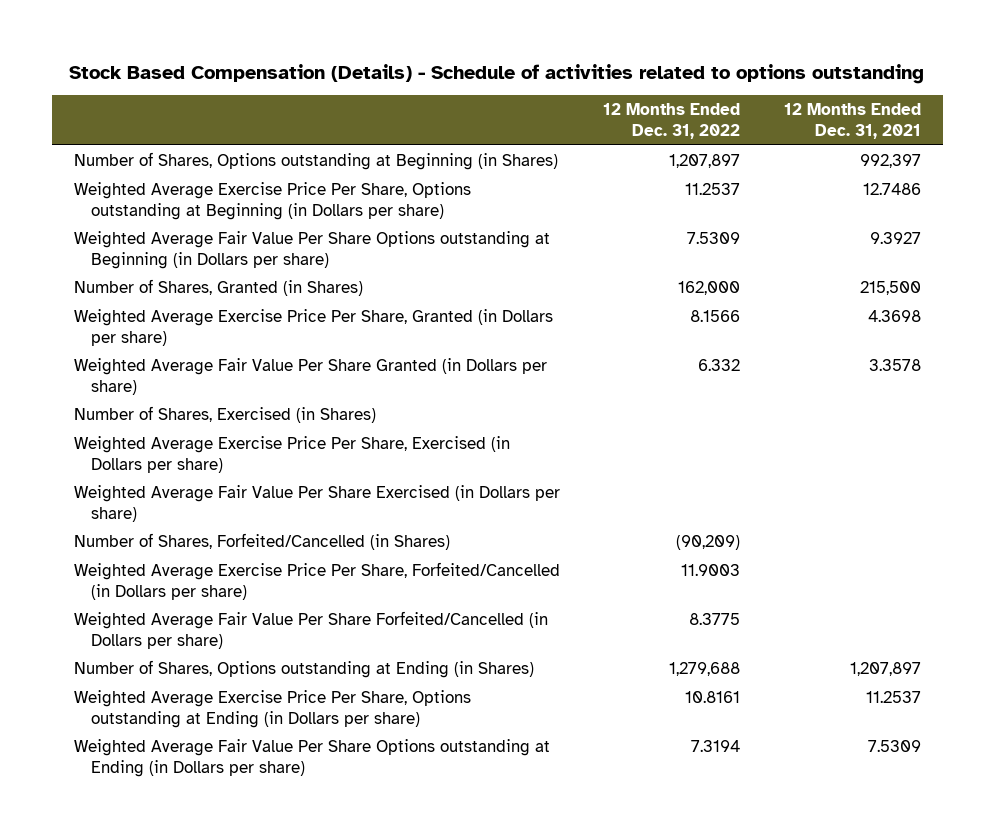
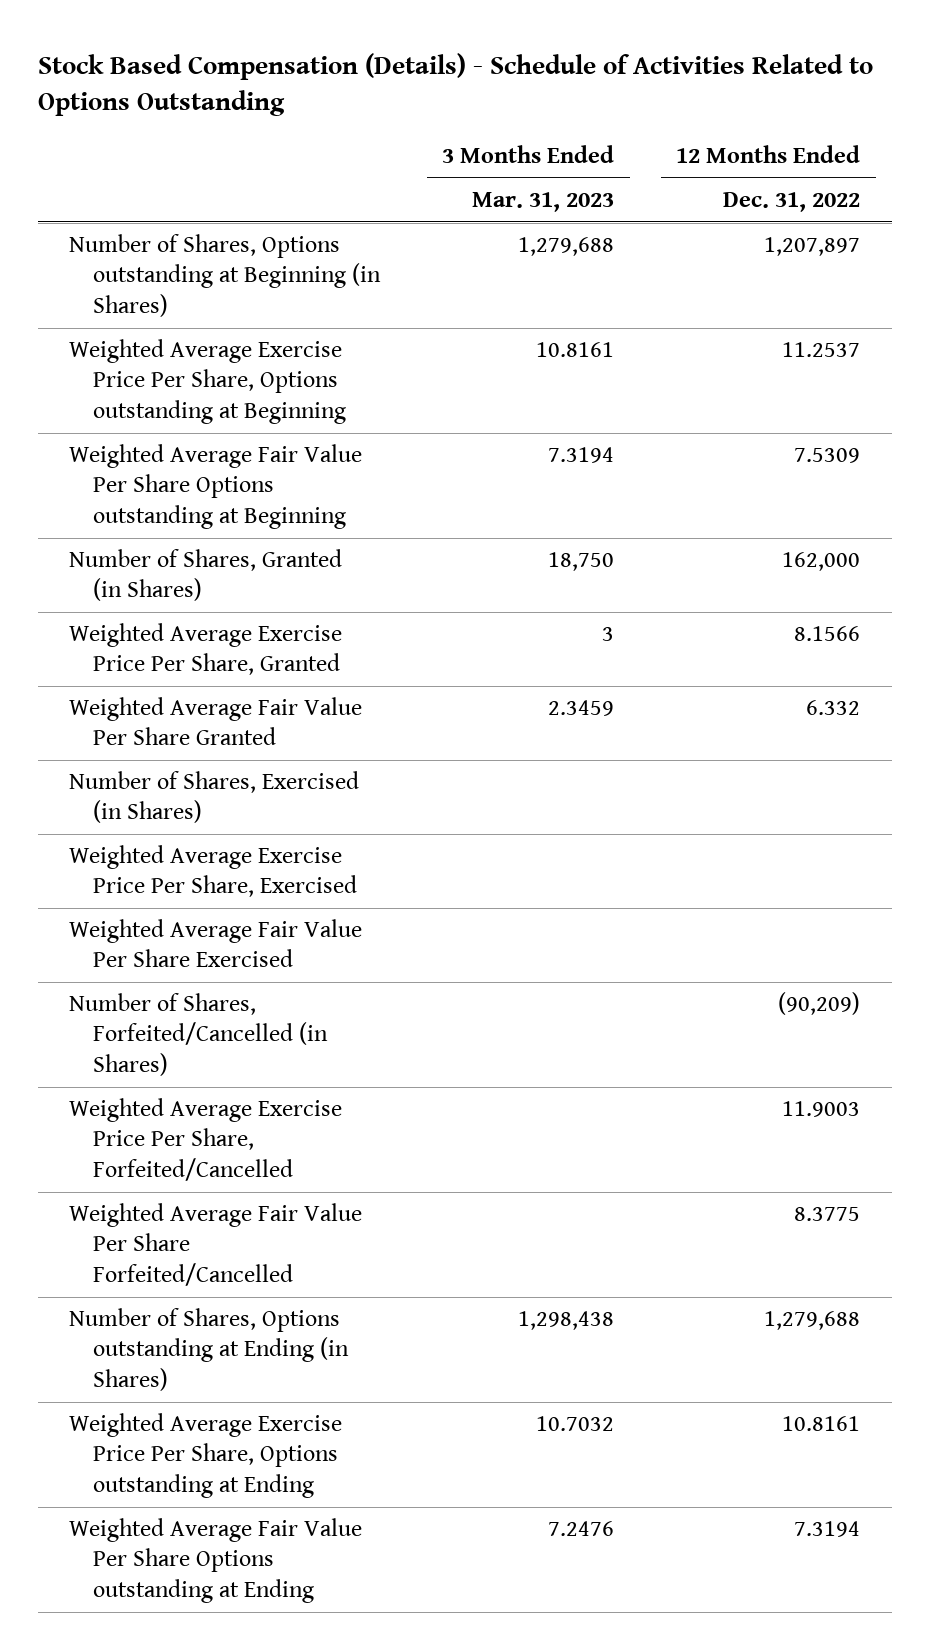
- Stock Based Compensation (Details) - Schedule of activities related to options outstanding
+ Stock Based Compensation (Details) - Schedule of Activities Related to Options Outstanding
- | 12 Months Ended Dec. 31, 2022 | 12 Months Ended Dec. 31, 2021
+ | 3 Months Ended Mar. 31, 2023 | 12 Months Ended Dec. 31, 2022
- Weighted Average Exercise Price Per Share, Options outstanding at Beginning (in Dollars per share) | 11.2537 | 12.7486
- Weighted Average Fair Value Per Share Options outstanding at Beginning (in Dollars per share) | 7.5309 | 9.3927
+ Weighted Average Exercise Price Per Share, Options outstanding at Beginning | 10.8161 | 11.2537
+ Weighted Average Fair Value Per Share Options outstanding at Beginning | 7.3194 | 7.5309
- Weighted Average Exercise Price Per Share, Granted (in Dollars per share) | 8.1566 | 4.3698
- Weighted Average Fair Value Per Share Granted (in Dollars per share) | 6.332 | 3.3578
+ Weighted Average Exercise Price Per Share, Granted | 3 | 8.1566
+ Weighted Average Fair Value Per Share Granted | 2.3459 | 6.332
- Weighted Average Exercise Price Per Share, Exercised (in Dollars per share)
- Weighted Average Fair Value Per Share Exercised (in Dollars per share)
+ Weighted Average Exercise Price Per Share, Exercised
+ Weighted Average Fair Value Per Share Exercised
- Weighted Average Exercise Price Per Share, Forfeited/Cancelled (in Dollars per share) | 11.9003 |
- Weighted Average Fair Value Per Share Forfeited/Cancelled (in Dollars per share) | 8.3775 |
+ Weighted Average Exercise Price Per Share, Forfeited/Cancelled | | 11.9003
+ Weighted Average Fair Value Per Share Forfeited/Cancelled | | 8.3775
- Weighted Average Exercise Price Per Share, Options outstanding at Ending (in Dollars per share) | 10.8161 | 11.2537
- Weighted Average Fair Value Per Share Options outstanding at Ending (in Dollars per share) | 7.3194 | 7.5309
+ Weighted Average Exercise Price Per Share, Options outstanding at Ending | 10.7032 | 10.8161
+ Weighted Average Fair Value Per Share Options outstanding at Ending | 7.2476 | 7.3194

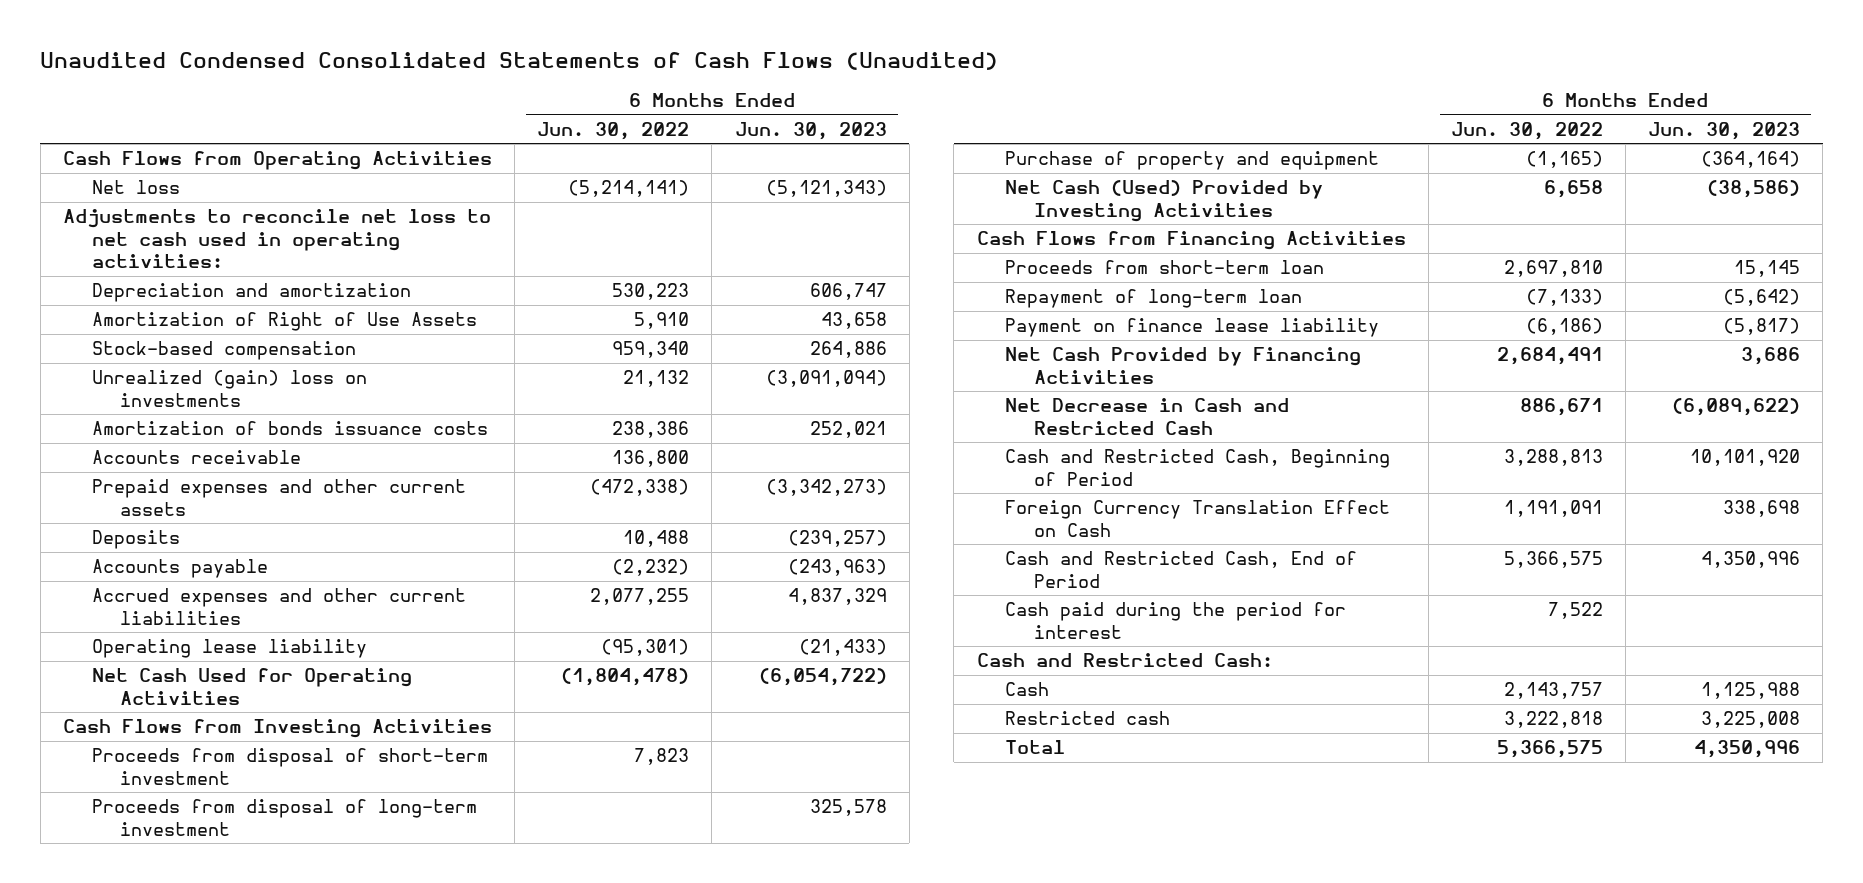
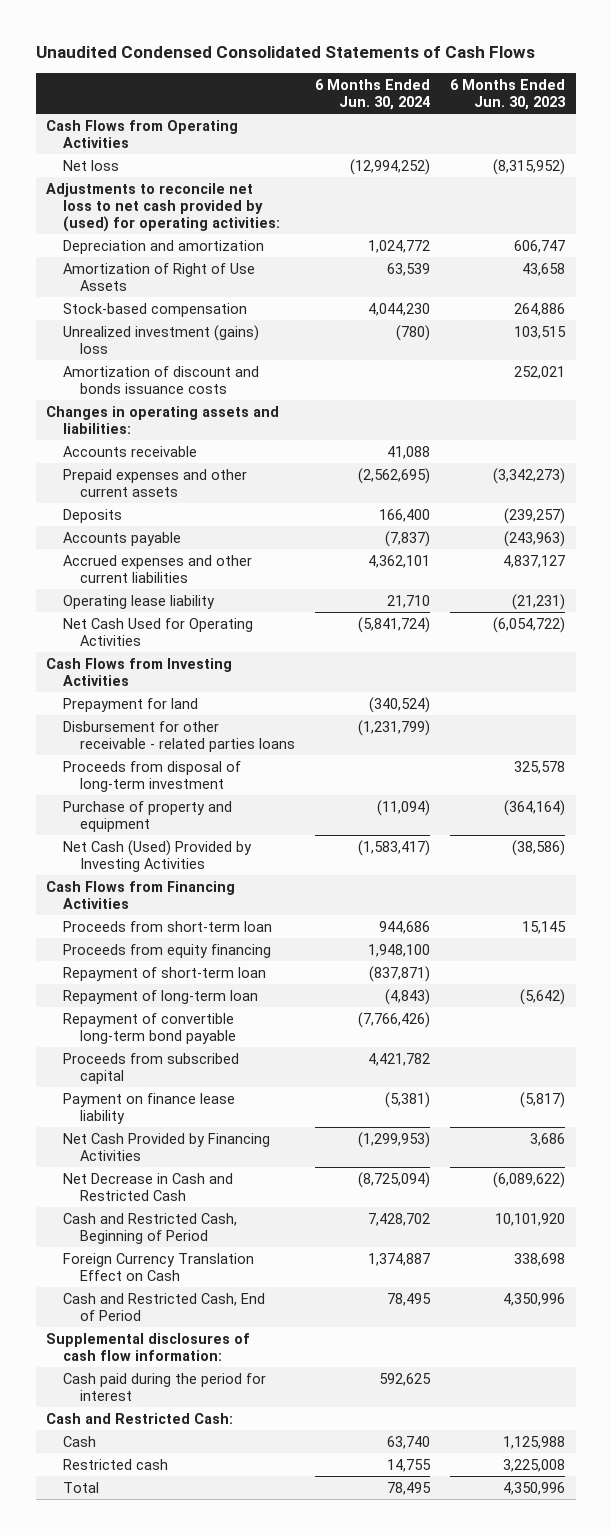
- Unaudited Condensed Consolidated Statements of Cash Flows (Unaudited)
+ Unaudited Condensed Consolidated Statements of Cash Flows
- | 6 Months Ended Jun. 30, 2022 | 6 Months Ended Jun. 30, 2023
+ | 6 Months Ended Jun. 30, 2024 | 6 Months Ended Jun. 30, 2023
- Net loss | (5,214,141) | (5,121,343)
- Adjustments to reconcile net loss to net cash used in operating activities:
+ Net loss | (12,994,252) | (8,315,952)
+ Adjustments to reconcile net loss to net cash provided by (used) for operating activities:
- Unrealized (gain) loss on investments | 21,132 | (3,091,094)
- Amortization of bonds issuance costs | 238,386 | 252,021
+ Unrealized investment (gains) loss | (780) | 103,515
+ Amortization of discount and bonds issuance costs | | 252,021
+ Changes in operating assets and liabilities:
- Accrued expenses and other current liabilities | 2,077,255 | 4,837,329
- Operating lease liability | (95,301) | (21,433)
+ Accrued expenses and other current liabilities | 4,362,101 | 4,837,127
+ Operating lease liability | 21,710 | (21,231)
- Proceeds from disposal of short-term investment | 7,823 |
+ Prepayment for land | (340,524) |
+ Disbursement for other receivable - related parties loans | (1,231,799) |
+ Proceeds from equity financing | 1,948,100 |
+ Repayment of short-term loan | (837,871) |
+ Repayment of convertible long-term bond payable | (7,766,426) |
+ Proceeds from subscribed capital | 4,421,782 |
+ Supplemental disclosures of cash flow information:

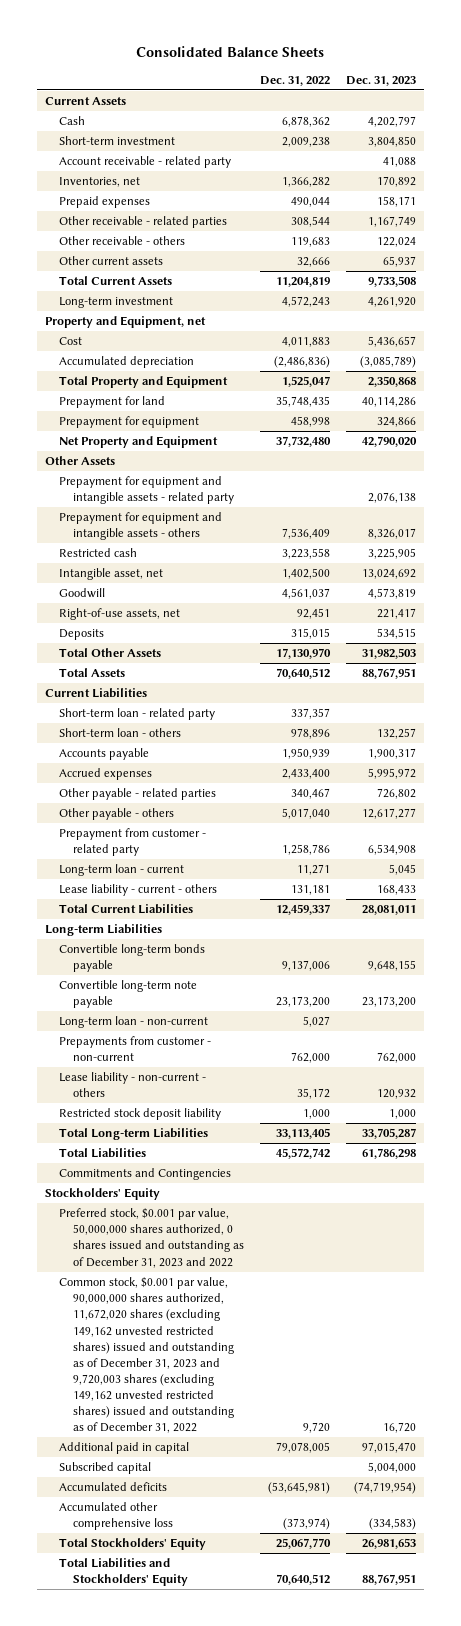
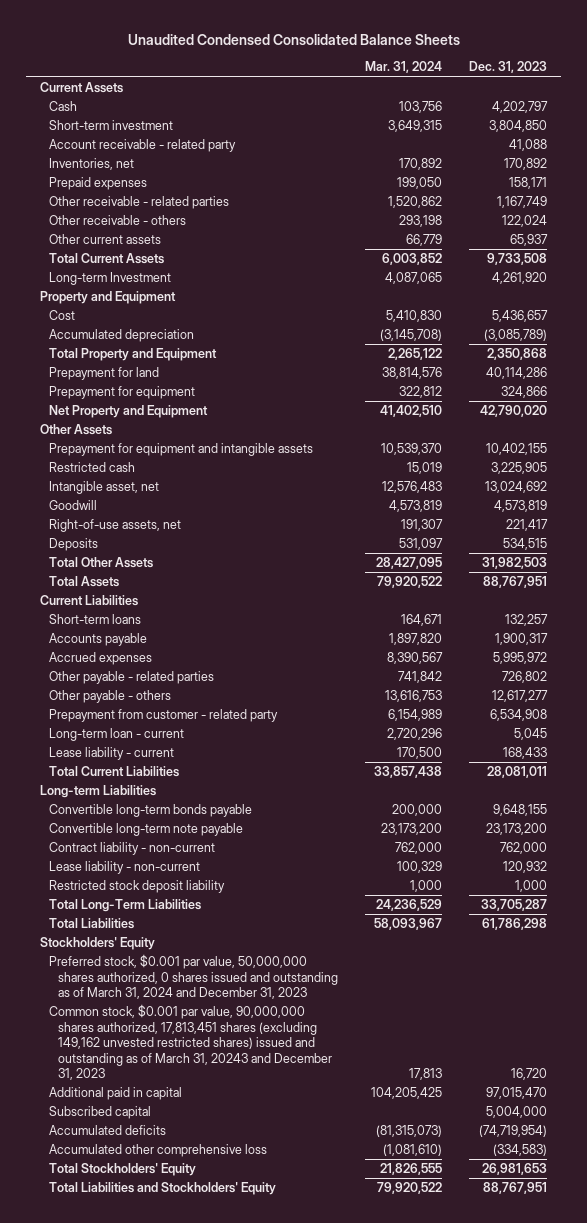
- Consolidated Balance Sheets
+ Unaudited Condensed Consolidated Balance Sheets
- | Dec. 31, 2022 | Dec. 31, 2023
+ | Mar. 31, 2024 | Dec. 31, 2023
- Long-term investment | 4,572,243 | 4,261,920
- Property and Equipment, net
+ Long-term Investment | 4,087,065 | 4,261,920
+ Property and Equipment
- Prepayment for equipment and intangible assets - related party | | 2,076,138
- Prepayment for equipment and intangible assets - others | 7,536,409 | 8,326,017
+ Prepayment for equipment and intangible assets | 10,539,370 | 10,402,155
- Short-term loan - related party | 337,357 |
- Short-term loan - others | 978,896 | 132,257
+ Short-term loans | 164,671 | 132,257
- Lease liability - current - others | 131,181 | 168,433
+ Lease liability - current | 170,500 | 168,433
- Long-term loan - non-current | 5,027 |
- Prepayments from customer - non-current | 762,000 | 762,000
- Lease liability - non-current - others | 35,172 | 120,932
+ Contract liability - non-current | 762,000 | 762,000
+ Lease liability - non-current | 100,329 | 120,932
- Total Long-term Liabilities | 33,113,405 | 33,705,287
+ Total Long-Term Liabilities | 24,236,529 | 33,705,287
- Commitments and Contingencies
- Preferred stock, $0.001 par value, 50,000,000 shares authorized, 0 shares issued and outstanding as of December 31, 2023 and 2022
- Common stock, $0.001 par value, 90,000,000 shares authorized, 11,672,020 shares (excluding 149,162 unvested restricted shares) issued and outstanding as of December 31, 2023 and 9,720,003 shares (excluding 149,162 unvested restricted shares) issued and outstanding as of December 31, 2022 | 9,720 | 16,720
+ Preferred stock, $0.001 par value, 50,000,000 shares authorized, 0 shares issued and outstanding as of March 31, 2024 and December 31, 2023
+ Common stock, $0.001 par value, 90,000,000 shares authorized, 17,813,451 shares (excluding 149,162 unvested restricted shares) issued and outstanding as of March 31, 20243 and December 31, 2023 | 17,813 | 16,720

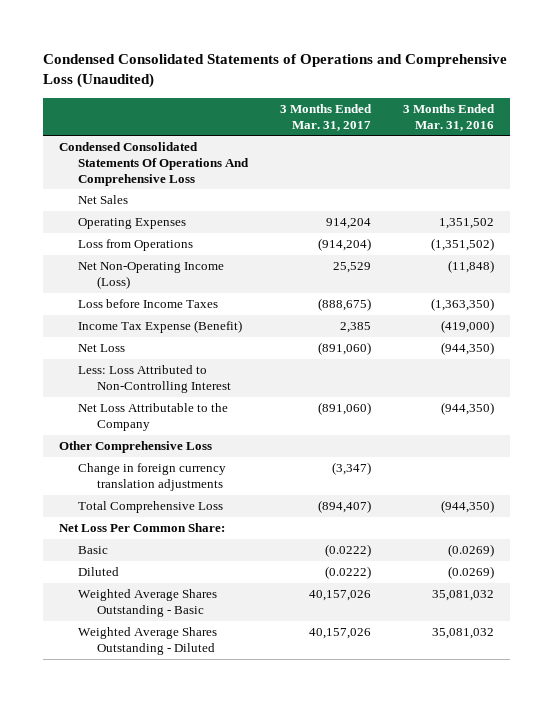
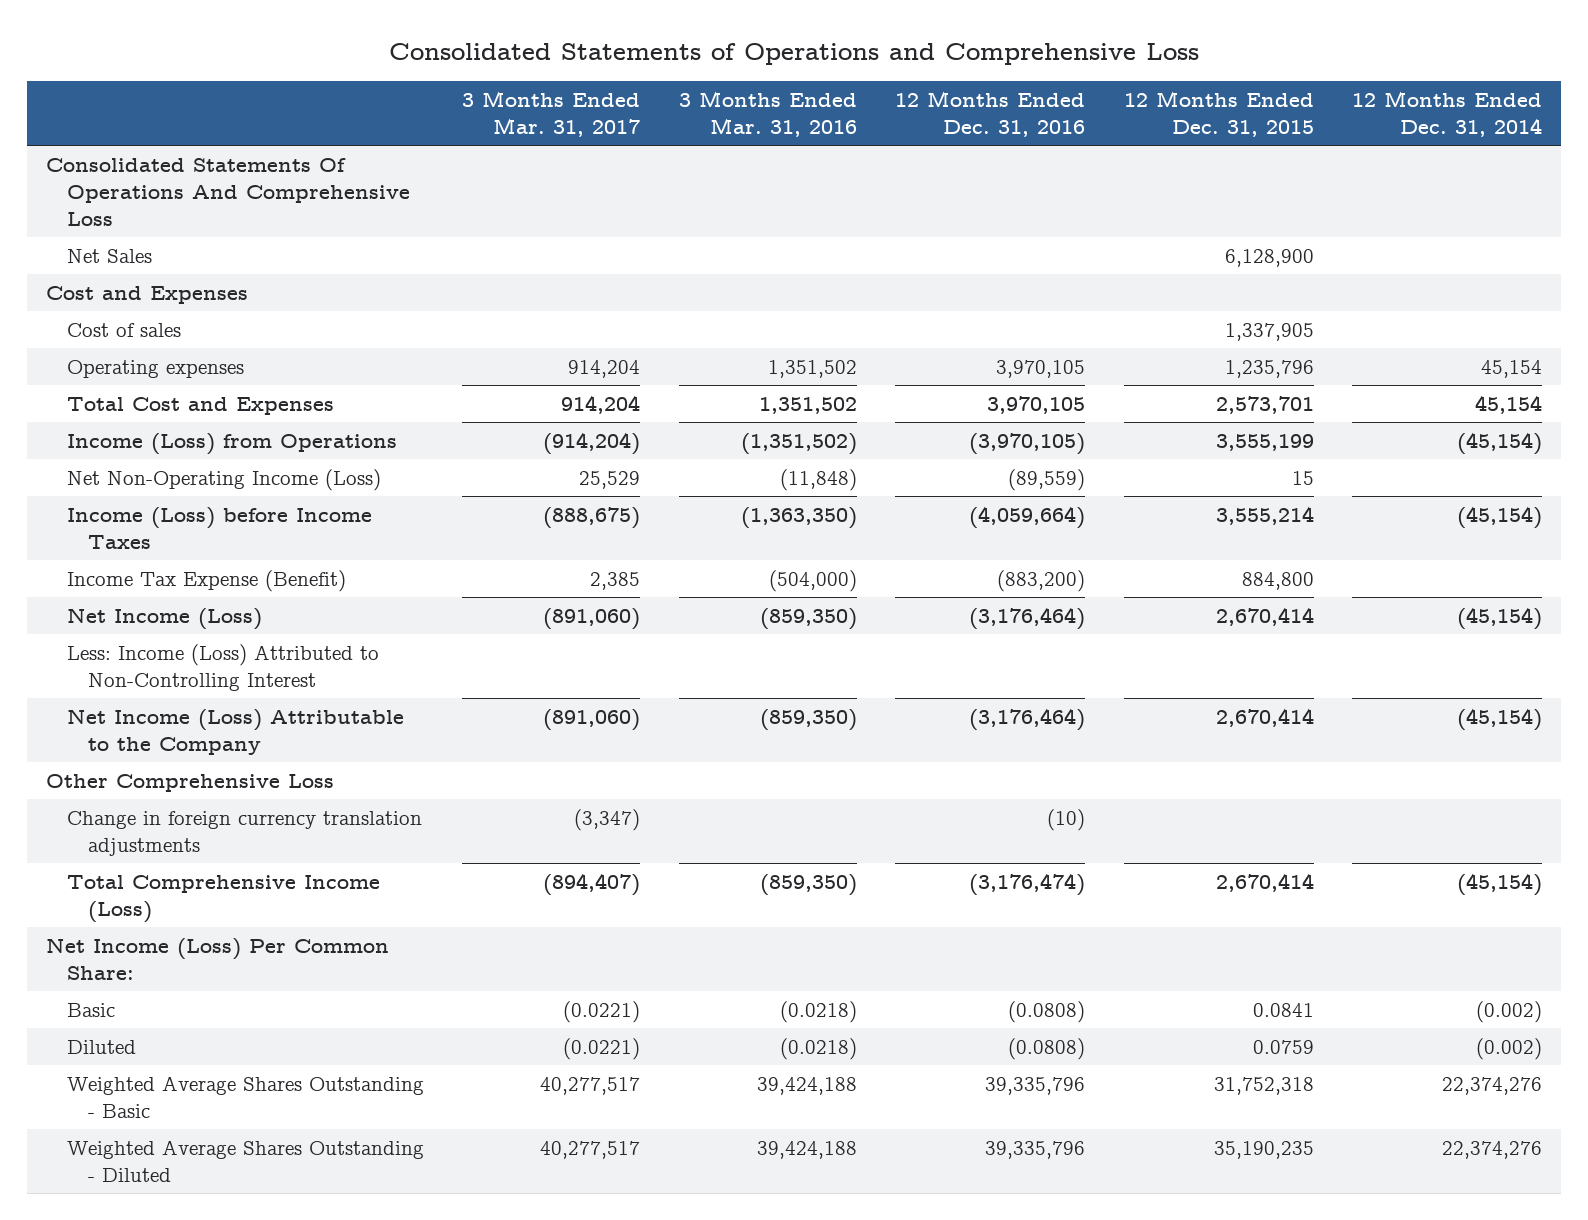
- Condensed Consolidated Statements of Operations and Comprehensive Loss (Unaudited)
+ Consolidated Statements of Operations and Comprehensive Loss
- | 3 Months Ended Mar. 31, 2017 | 3 Months Ended Mar. 31, 2016
+ | 3 Months Ended Mar. 31, 2017 | 3 Months Ended Mar. 31, 2016 | 12 Months Ended Dec. 31, 2016 | 12 Months Ended Dec. 31, 2015 | 12 Months Ended Dec. 31, 2014
- Condensed Consolidated Statements Of Operations And Comprehensive Loss
+ Consolidated Statements Of Operations And Comprehensive Loss
- Operating Expenses | 914,204 | 1,351,502
- Loss from Operations | (914,204) | (1,351,502)
+ Cost and Expenses
+ Cost of sales | | | | 1,337,905 |
+ Operating expenses | 914,204 | 1,351,502 | 3,970,105 | 1,235,796 | 45,154
+ Total Cost and Expenses | 914,204 | 1,351,502 | 3,970,105 | 2,573,701 | 45,154
+ Income (Loss) from Operations | (914,204) | (1,351,502) | (3,970,105) | 3,555,199 | (45,154)
- Loss before Income Taxes | (888,675) | (1,363,350)
- Income Tax Expense (Benefit) | 2,385 | (419,000)
- Net Loss | (891,060) | (944,350)
- Less: Loss Attributed to Non-Controlling Interest
- Net Loss Attributable to the Company | (891,060) | (944,350)
+ Income (Loss) before Income Taxes | (888,675) | (1,363,350) | (4,059,664) | 3,555,214 | (45,154)
+ Income Tax Expense (Benefit) | 2,385 | (504,000) | (883,200) | 884,800 |
+ Net Income (Loss) | (891,060) | (859,350) | (3,176,464) | 2,670,414 | (45,154)
+ Less: Income (Loss) Attributed to Non-Controlling Interest
+ Net Income (Loss) Attributable to the Company | (891,060) | (859,350) | (3,176,464) | 2,670,414 | (45,154)
- Total Comprehensive Loss | (894,407) | (944,350)
- Net Loss Per Common Share:
- Basic | (0.0222) | (0.0269)
- Diluted | (0.0222) | (0.0269)
- Weighted Average Shares Outstanding - Basic | 40,157,026 | 35,081,032
- Weighted Average Shares Outstanding - Diluted | 40,157,026 | 35,081,032
+ Total Comprehensive Income (Loss) | (894,407) | (859,350) | (3,176,474) | 2,670,414 | (45,154)
+ Net Income (Loss) Per Common Share:
+ Basic | (0.0221) | (0.0218) | (0.0808) | 0.0841 | (0.002)
+ Diluted | (0.0221) | (0.0218) | (0.0808) | 0.0759 | (0.002)
+ Weighted Average Shares Outstanding - Basic | 40,277,517 | 39,424,188 | 39,335,796 | 31,752,318 | 22,374,276
+ Weighted Average Shares Outstanding - Diluted | 40,277,517 | 39,424,188 | 39,335,796 | 35,190,235 | 22,374,276

